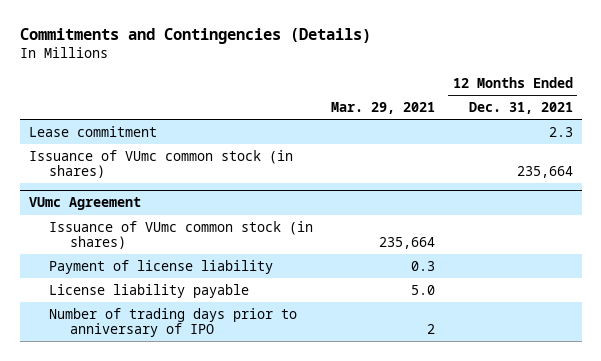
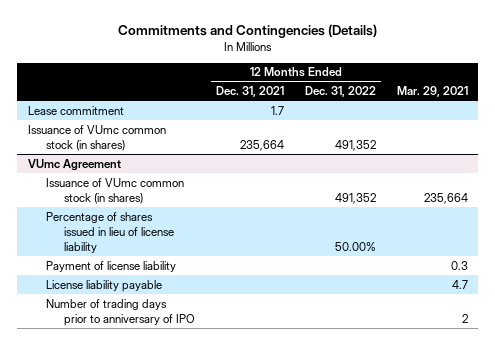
- | Mar. 29, 2021 | 12 Months Ended Dec. 31, 2021
+ | 12 Months Ended Dec. 31, 2021 | 12 Months Ended Dec. 31, 2022 | Mar. 29, 2021
- Lease commitment | | 2.3
+ Lease commitment | 1.7 | |
@ VUmc Agreement
+ Percentage of shares issued in lieu of license liability | | 50.00% |
- License liability payable | 5.0 |
+ License liability payable | | | 4.7

